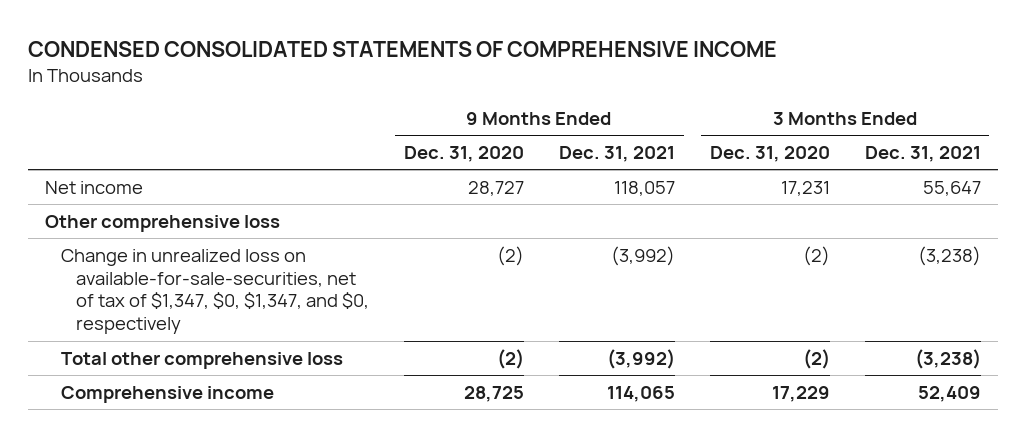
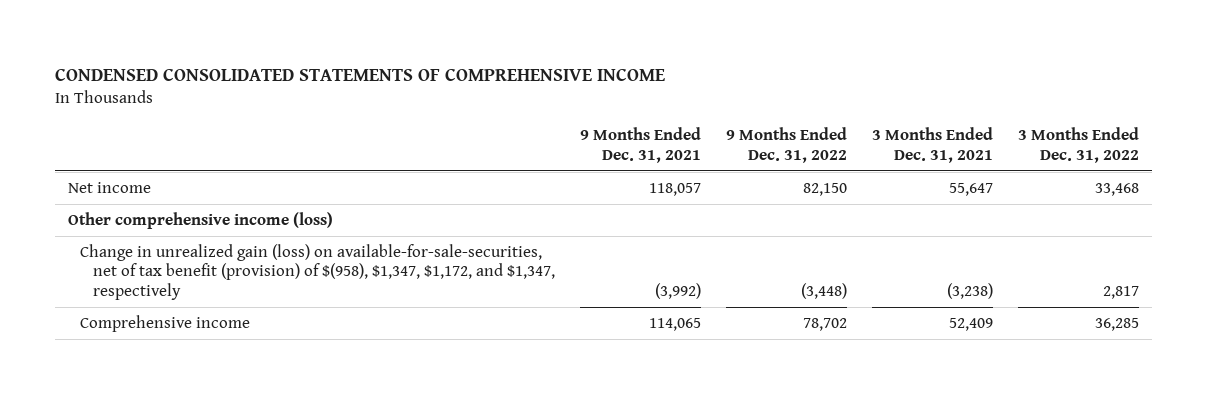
- | 9 Months Ended Dec. 31, 2020 | 9 Months Ended Dec. 31, 2021 | 3 Months Ended Dec. 31, 2020 | 3 Months Ended Dec. 31, 2021
+ | 9 Months Ended Dec. 31, 2021 | 9 Months Ended Dec. 31, 2022 | 3 Months Ended Dec. 31, 2021 | 3 Months Ended Dec. 31, 2022
- Other comprehensive loss
- Change in unrealized loss on available-for-sale-securities, net of tax of $1,347, $0, $1,347, and $0, respectively | (2) | (3,992) | (2) | (3,238)
- Total other comprehensive loss | (2) | (3,992) | (2) | (3,238)
+ Other comprehensive income (loss)
+ Change in unrealized gain (loss) on available-for-sale-securities, net of tax benefit (provision) of $(958), $1,347, $1,172, and $1,347, respectively | (3,992) | (3,448) | (3,238) | 2,817

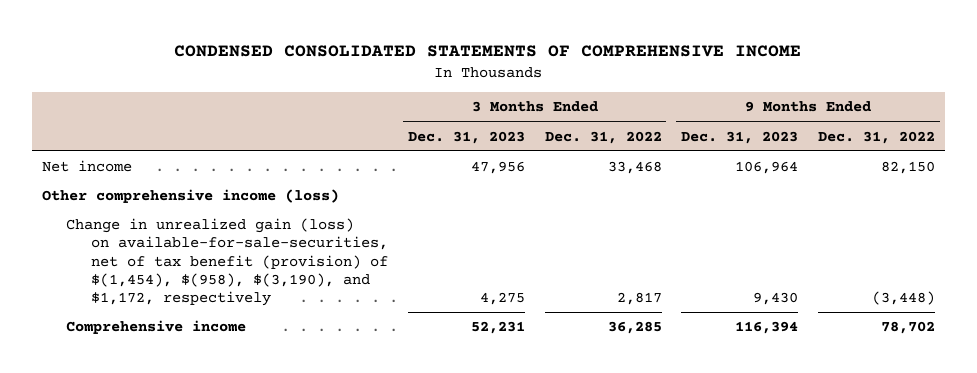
- | 9 Months Ended Dec. 31, 2021 | 9 Months Ended Dec. 31, 2022 | 3 Months Ended Dec. 31, 2021 | 3 Months Ended Dec. 31, 2022
+ | 3 Months Ended Dec. 31, 2023 | 3 Months Ended Dec. 31, 2022 | 9 Months Ended Dec. 31, 2023 | 9 Months Ended Dec. 31, 2022
- Change in unrealized gain (loss) on available-for-sale-securities, net of tax benefit (provision) of $(958), $1,347, $1,172, and $1,347, respectively | (3,992) | (3,448) | (3,238) | 2,817
+ Change in unrealized gain (loss) on available-for-sale-securities, net of tax benefit (provision) of $(1,454), $(958), $(3,190), and $1,172, respectively | 4,275 | 2,817 | 9,430 | (3,448)

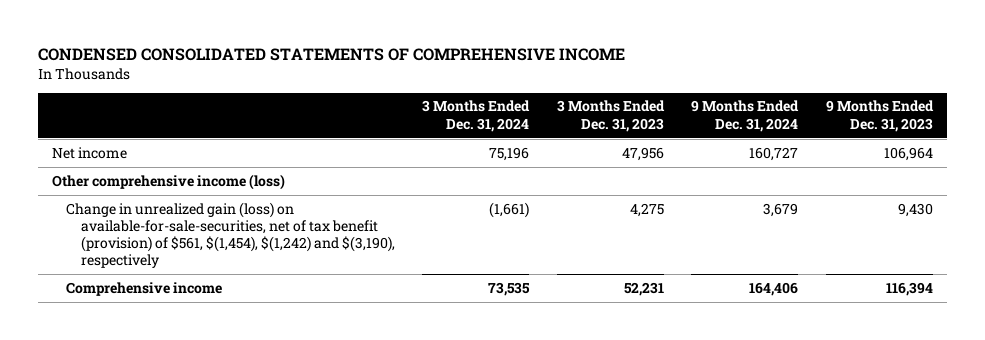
- | 3 Months Ended Dec. 31, 2023 | 3 Months Ended Dec. 31, 2022 | 9 Months Ended Dec. 31, 2023 | 9 Months Ended Dec. 31, 2022
+ | 3 Months Ended Dec. 31, 2024 | 3 Months Ended Dec. 31, 2023 | 9 Months Ended Dec. 31, 2024 | 9 Months Ended Dec. 31, 2023
- Change in unrealized gain (loss) on available-for-sale-securities, net of tax benefit (provision) of $(1,454), $(958), $(3,190), and $1,172, respectively | 4,275 | 2,817 | 9,430 | (3,448)
+ Change in unrealized gain (loss) on available-for-sale-securities, net of tax benefit (provision) of $561, $(1,454), $(1,242) and $(3,190), respectively | (1,661) | 4,275 | 3,679 | 9,430

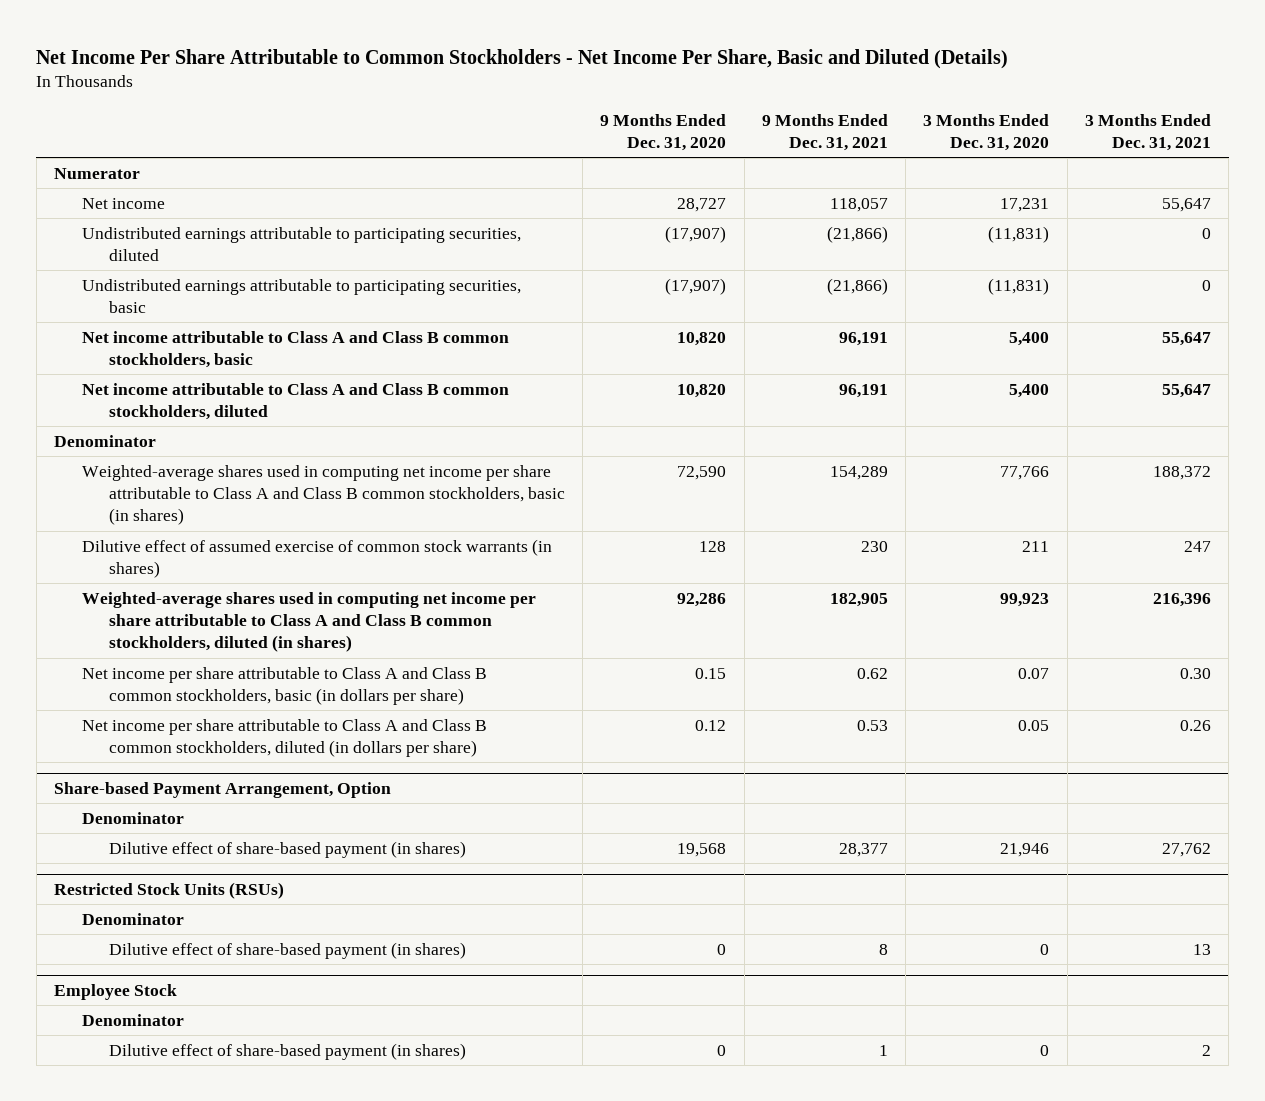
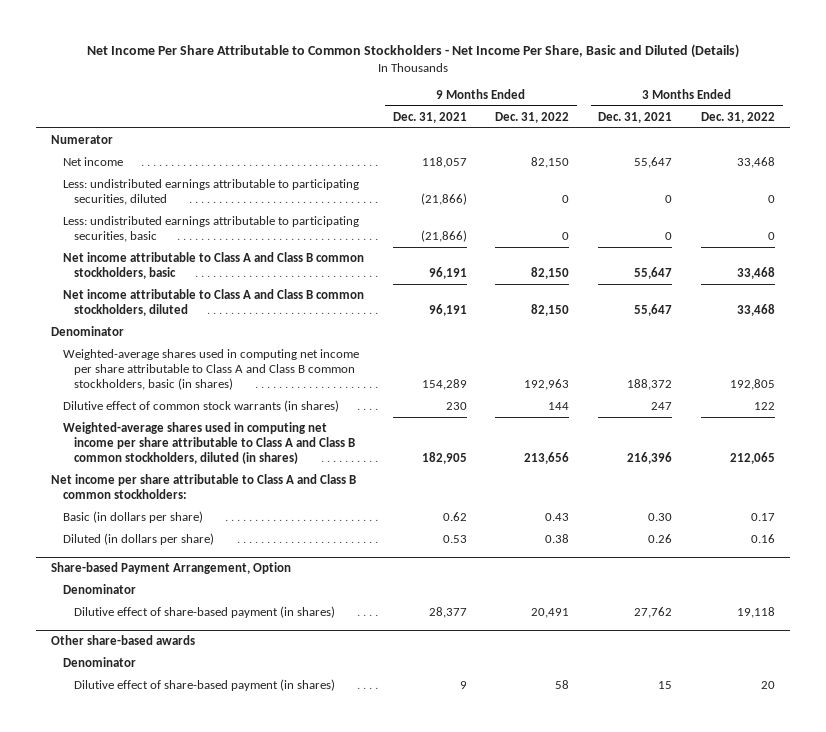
- | 9 Months Ended Dec. 31, 2020 | 9 Months Ended Dec. 31, 2021 | 3 Months Ended Dec. 31, 2020 | 3 Months Ended Dec. 31, 2021
+ | 9 Months Ended Dec. 31, 2021 | 9 Months Ended Dec. 31, 2022 | 3 Months Ended Dec. 31, 2021 | 3 Months Ended Dec. 31, 2022
- Undistributed earnings attributable to participating securities, diluted | (17,907) | (21,866) | (11,831) | 0
- Undistributed earnings attributable to participating securities, basic | (17,907) | (21,866) | (11,831) | 0
+ Less: undistributed earnings attributable to participating securities, diluted | (21,866) | 0 | 0 | 0
+ Less: undistributed earnings attributable to participating securities, basic | (21,866) | 0 | 0 | 0
- Dilutive effect of assumed exercise of common stock warrants (in shares) | 128 | 230 | 211 | 247
+ Dilutive effect of common stock warrants (in shares) | 230 | 144 | 247 | 122
- Net income per share attributable to Class A and Class B common stockholders, basic (in dollars per share) | 0.15 | 0.62 | 0.07 | 0.30
- Net income per share attributable to Class A and Class B common stockholders, diluted (in dollars per share) | 0.12 | 0.53 | 0.05 | 0.26
+ Net income per share attributable to Class A and Class B common stockholders:
+ Basic (in dollars per share) | 0.62 | 0.43 | 0.30 | 0.17
+ Diluted (in dollars per share) | 0.53 | 0.38 | 0.26 | 0.16
- Restricted Stock Units (RSUs)
- Denominator
- Dilutive effect of share-based payment (in shares) | 0 | 8 | 0 | 13
- Employee Stock
+ Other share-based awards
- Dilutive effect of share-based payment (in shares) | 0 | 1 | 0 | 2
+ Dilutive effect of share-based payment (in shares) | 9 | 58 | 15 | 20

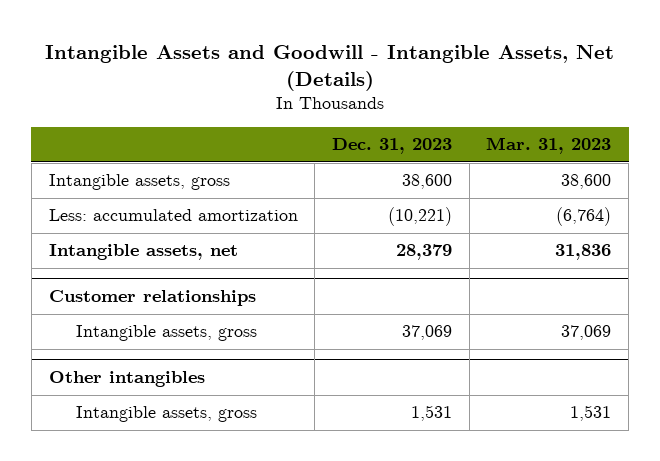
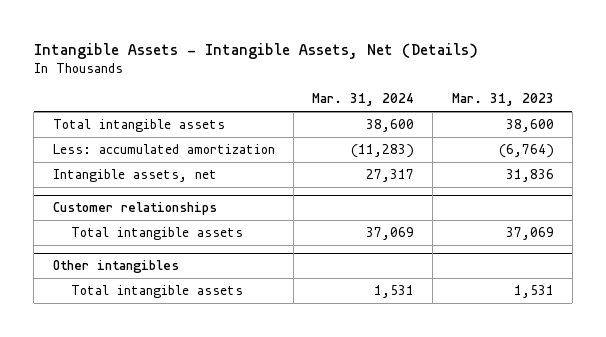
- Intangible Assets and Goodwill - Intangible Assets, Net (Details)
+ Intangible Assets - Intangible Assets, Net (Details)
- | Dec. 31, 2023 | Mar. 31, 2023
+ | Mar. 31, 2024 | Mar. 31, 2023
- Intangible assets, gross | 38,600 | 38,600
+ Total intangible assets | 38,600 | 38,600
@ Customer relationships
- Intangible assets, gross | 37,069 | 37,069
+ Total intangible assets | 37,069 | 37,069
@ Other intangibles
- Intangible assets, gross | 1,531 | 1,531
+ Total intangible assets | 1,531 | 1,531

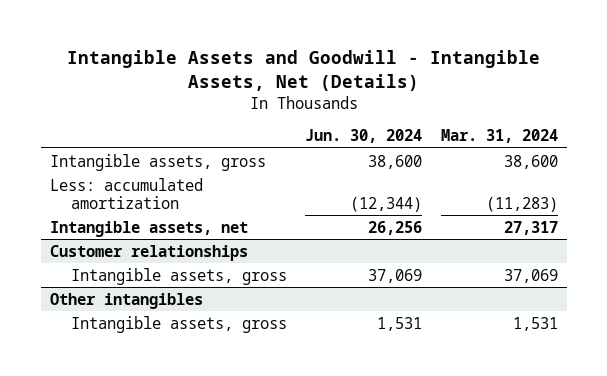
- Intangible Assets - Intangible Assets, Net (Details)
+ Intangible Assets and Goodwill - Intangible Assets, Net (Details)
- | Mar. 31, 2024 | Mar. 31, 2023
+ | Jun. 30, 2024 | Mar. 31, 2024
- Total intangible assets | 38,600 | 38,600
+ Intangible assets, gross | 38,600 | 38,600
@ Customer relationships
- Total intangible assets | 37,069 | 37,069
+ Intangible assets, gross | 37,069 | 37,069
@ Other intangibles
- Total intangible assets | 1,531 | 1,531
+ Intangible assets, gross | 1,531 | 1,531

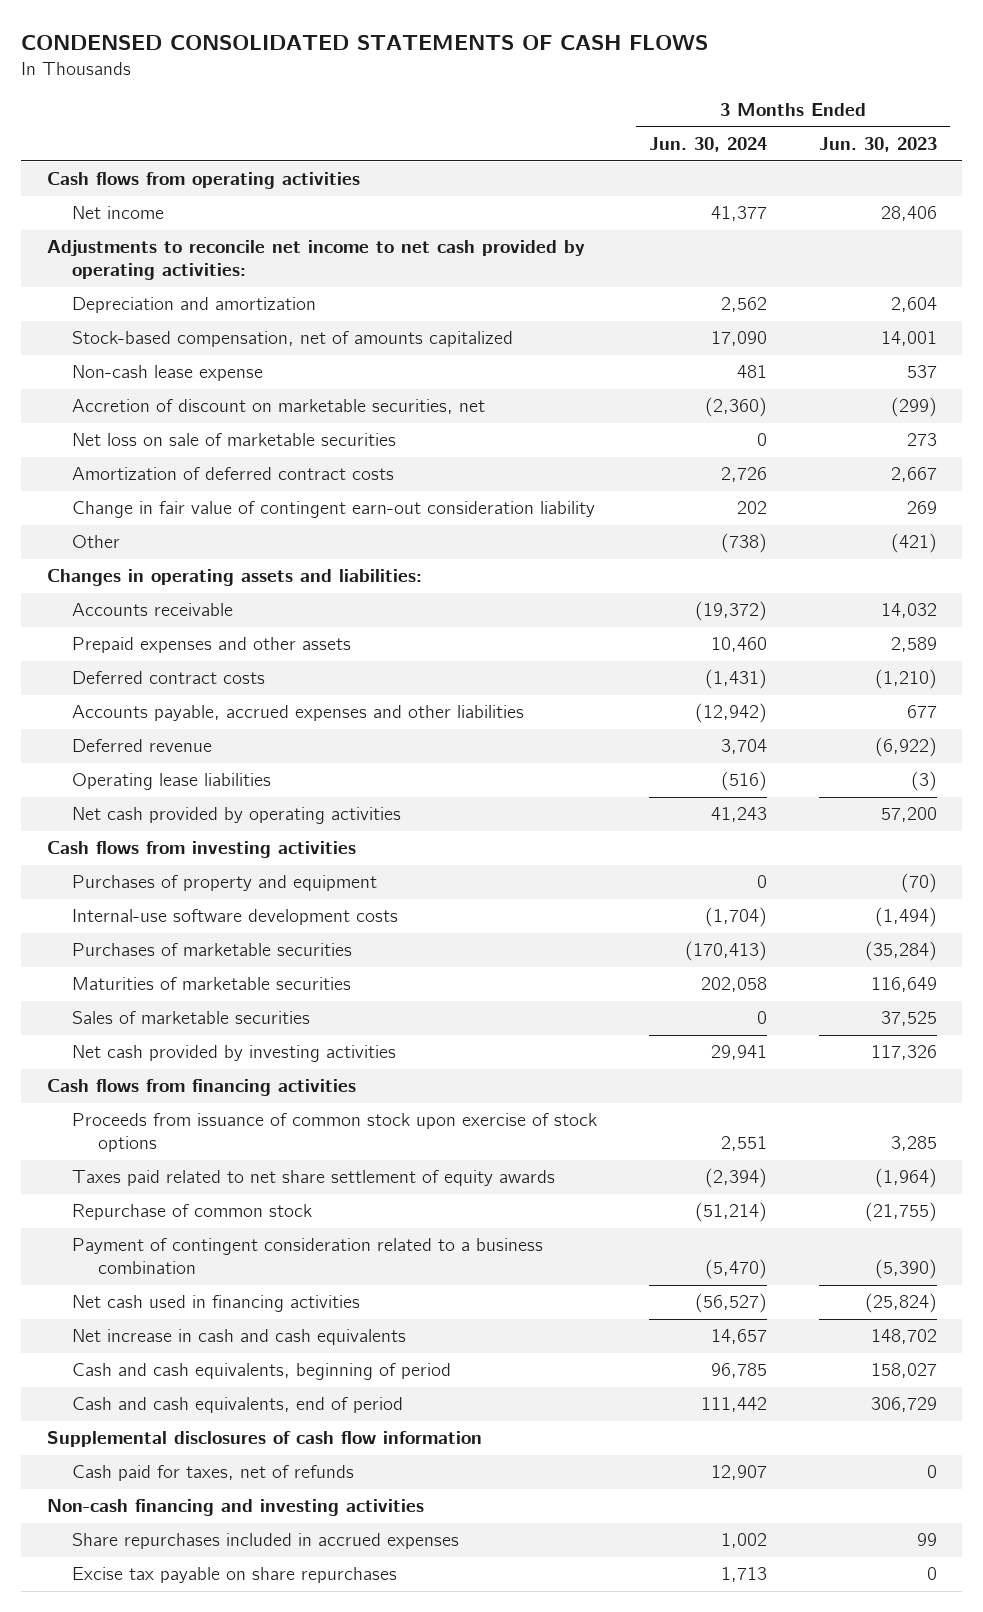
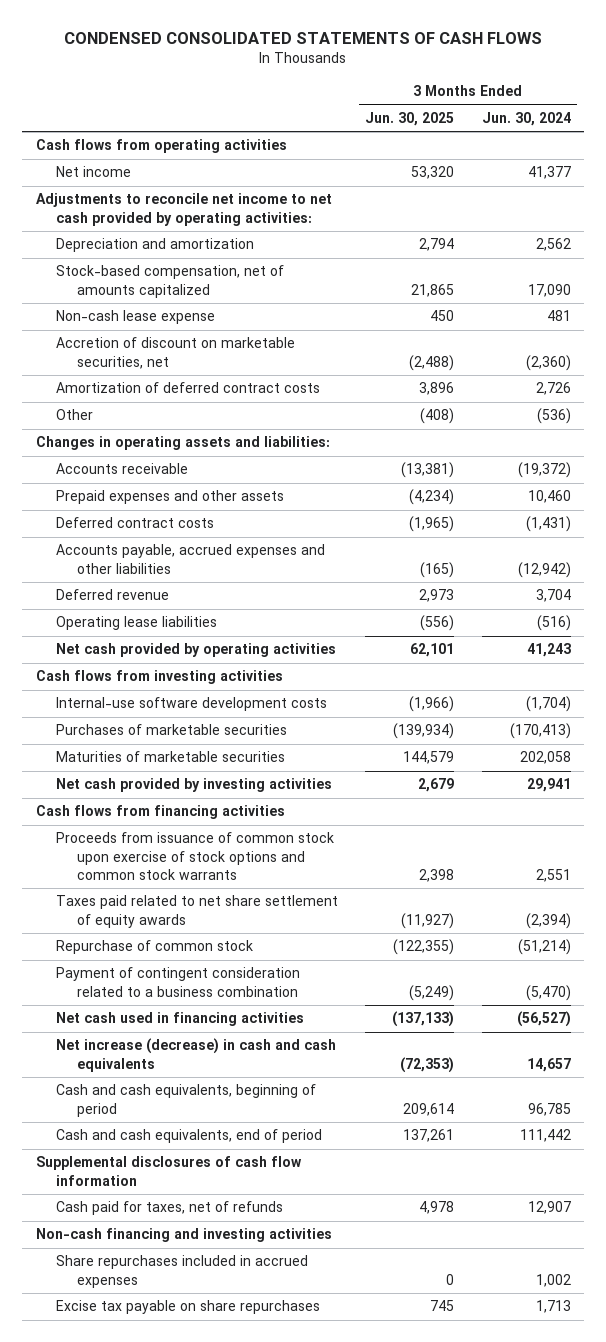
- | 3 Months Ended Jun. 30, 2024 | 3 Months Ended Jun. 30, 2023
+ | 3 Months Ended Jun. 30, 2025 | 3 Months Ended Jun. 30, 2024
- Net loss on sale of marketable securities | 0 | 273
- Change in fair value of contingent earn-out consideration liability | 202 | 269
- Other | (738) | (421)
+ Other | (408) | (536)
- Purchases of property and equipment | 0 | (70)
- Sales of marketable securities | 0 | 37,525
- Proceeds from issuance of common stock upon exercise of stock options | 2,551 | 3,285
+ Proceeds from issuance of common stock upon exercise of stock options and common stock warrants | 2,398 | 2,551
- Net increase in cash and cash equivalents | 14,657 | 148,702
+ Net increase (decrease) in cash and cash equivalents | (72,353) | 14,657

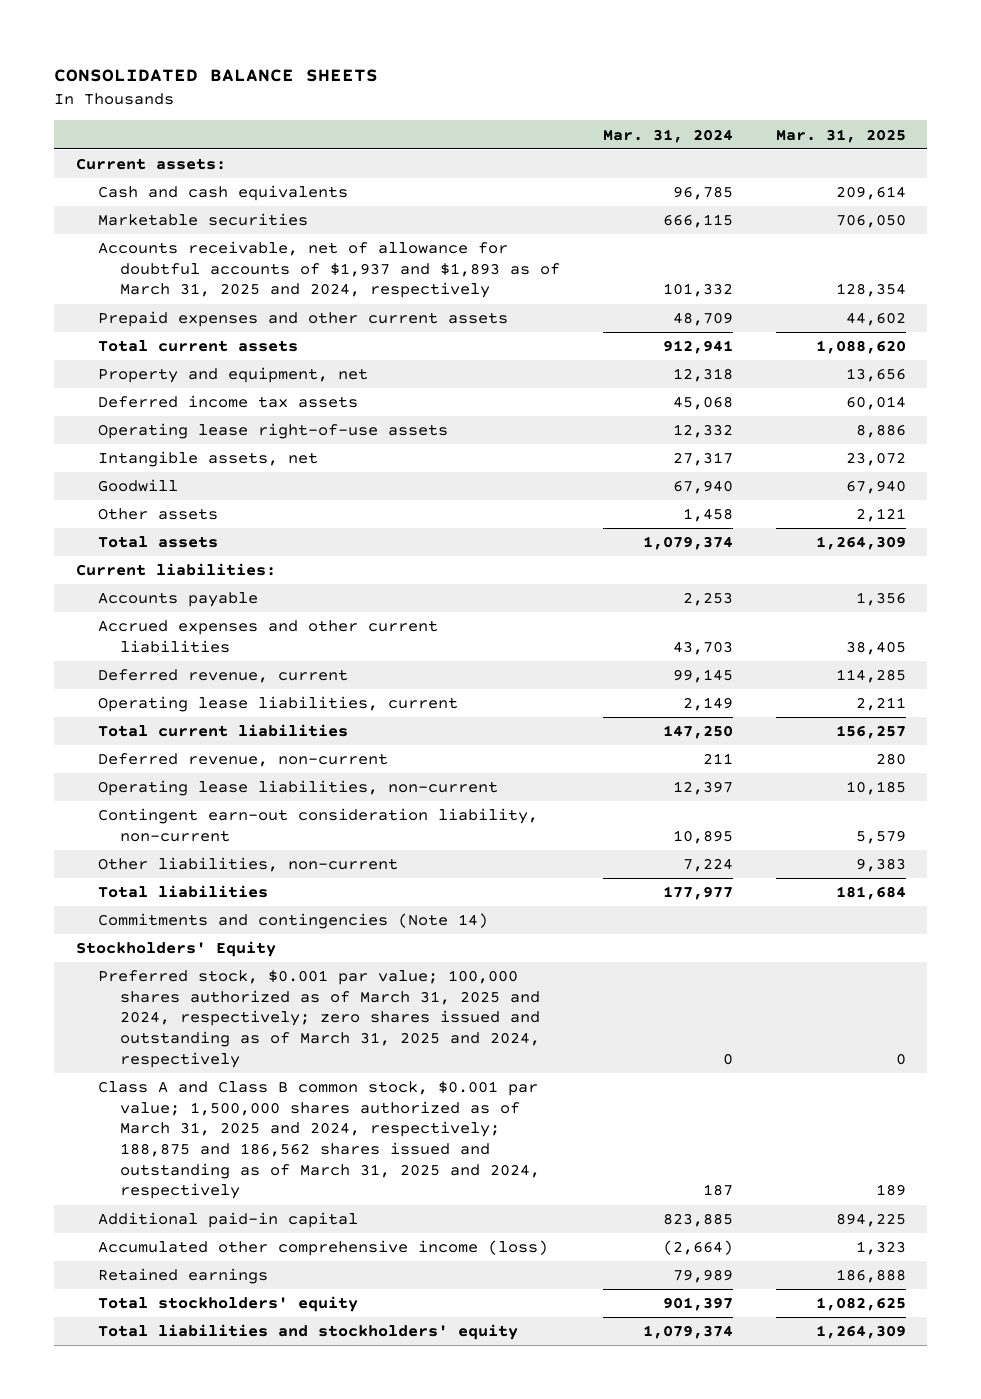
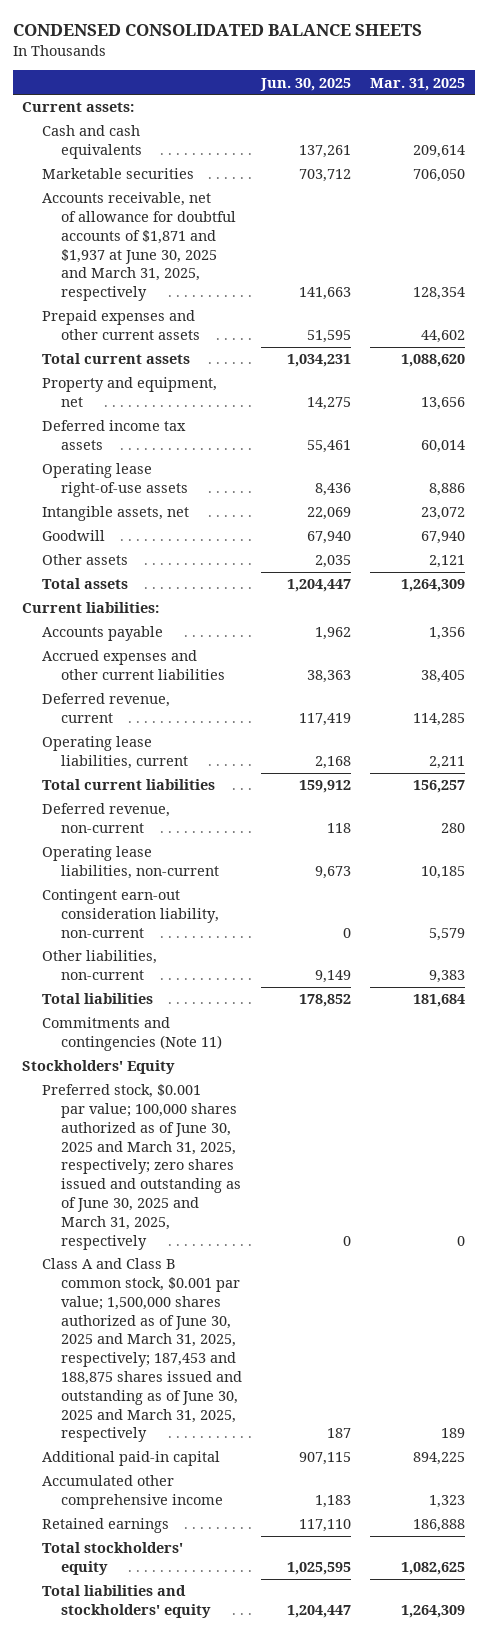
- CONSOLIDATED BALANCE SHEETS
+ CONDENSED CONSOLIDATED BALANCE SHEETS
- | Mar. 31, 2024 | Mar. 31, 2025
+ | Jun. 30, 2025 | Mar. 31, 2025
- Accounts receivable, net of allowance for doubtful accounts of $1,937 and $1,893 as of March 31, 2025 and 2024, respectively | 101,332 | 128,354
+ Accounts receivable, net of allowance for doubtful accounts of $1,871 and $1,937 at June 30, 2025 and March 31, 2025, respectively | 141,663 | 128,354
- Commitments and contingencies (Note 14)
+ Commitments and contingencies (Note 11)
- Preferred stock, $0.001 par value; 100,000 shares authorized as of March 31, 2025 and 2024, respectively; zero shares issued and outstanding as of March 31, 2025 and 2024, respectively | 0 | 0
- Class A and Class B common stock, $0.001 par value; 1,500,000 shares authorized as of March 31, 2025 and 2024, respectively; 188,875 and 186,562 shares issued and outstanding as of March 31, 2025 and 2024, respectively | 187 | 189
+ Preferred stock, $0.001 par value; 100,000 shares authorized as of June 30, 2025 and March 31, 2025, respectively; zero shares issued and outstanding as of June 30, 2025 and March 31, 2025, respectively | 0 | 0
+ Class A and Class B common stock, $0.001 par value; 1,500,000 shares authorized as of June 30, 2025 and March 31, 2025, respectively; 187,453 and 188,875 shares issued and outstanding as of June 30, 2025 and March 31, 2025, respectively | 187 | 189
- Accumulated other comprehensive income (loss) | (2,664) | 1,323
+ Accumulated other comprehensive income | 1,183 | 1,323

